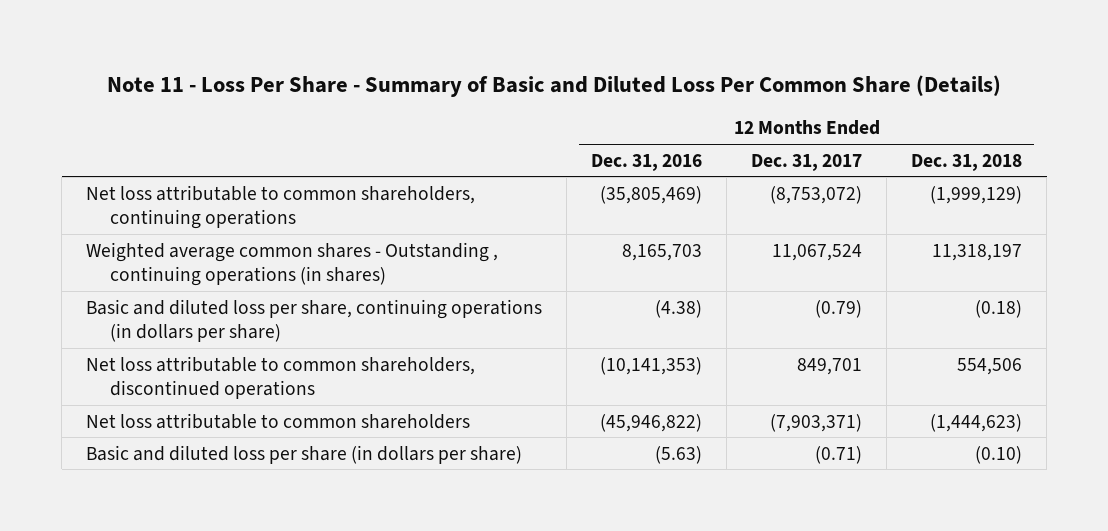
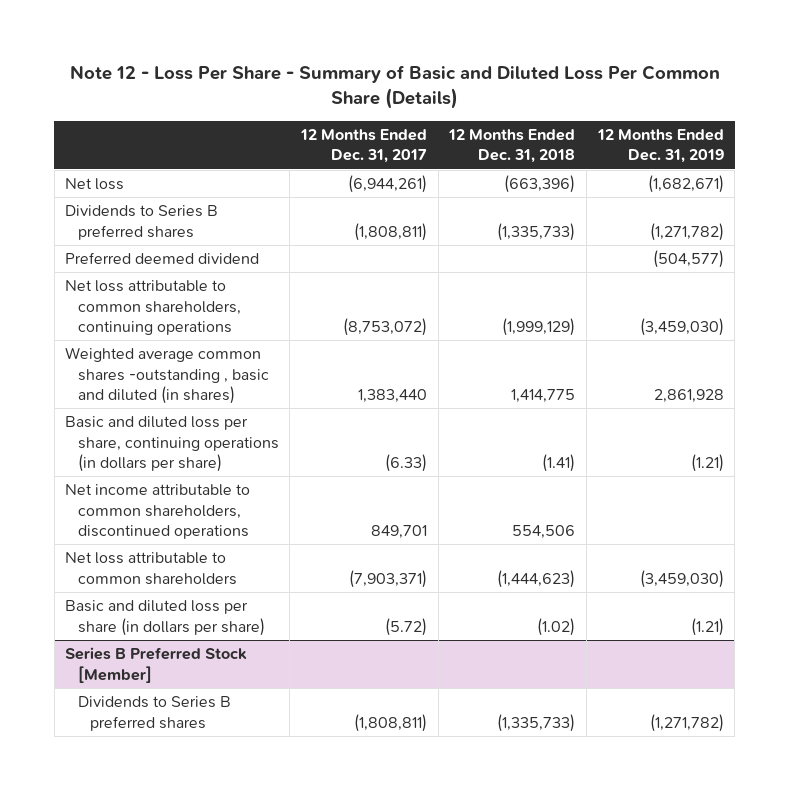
- Note 11 - Loss Per Share - Summary of Basic and Diluted Loss Per Common Share (Details)
+ Note 12 - Loss Per Share - Summary of Basic and Diluted Loss Per Common Share (Details)
- | 12 Months Ended Dec. 31, 2016 | 12 Months Ended Dec. 31, 2017 | 12 Months Ended Dec. 31, 2018
+ | 12 Months Ended Dec. 31, 2017 | 12 Months Ended Dec. 31, 2018 | 12 Months Ended Dec. 31, 2019
+ Net loss | (6,944,261) | (663,396) | (1,682,671)
+ Dividends to Series B preferred shares | (1,808,811) | (1,335,733) | (1,271,782)
+ Preferred deemed dividend | | | (504,577)
- Weighted average common shares - Outstanding , continuing operations (in shares) | 8,165,703 | 11,067,524 | 11,318,197
- Basic and diluted loss per share, continuing operations (in dollars per share) | (4.38) | (0.79) | (0.18)
- Net loss attributable to common shareholders, discontinued operations | (10,141,353) | 849,701 | 554,506
+ Weighted average common shares -outstanding , basic and diluted (in shares) | 1,383,440 | 1,414,775 | 2,861,928
+ Basic and diluted loss per share, continuing operations (in dollars per share) | (6.33) | (1.41) | (1.21)
+ Net income attributable to common shareholders, discontinued operations | 849,701 | 554,506 |
- Basic and diluted loss per share (in dollars per share) | (5.63) | (0.71) | (0.10)
+ Basic and diluted loss per share (in dollars per share) | (5.72) | (1.02) | (1.21)
+ Series B Preferred Stock [Member]
+ Dividends to Series B preferred shares | (1,808,811) | (1,335,733) | (1,271,782)

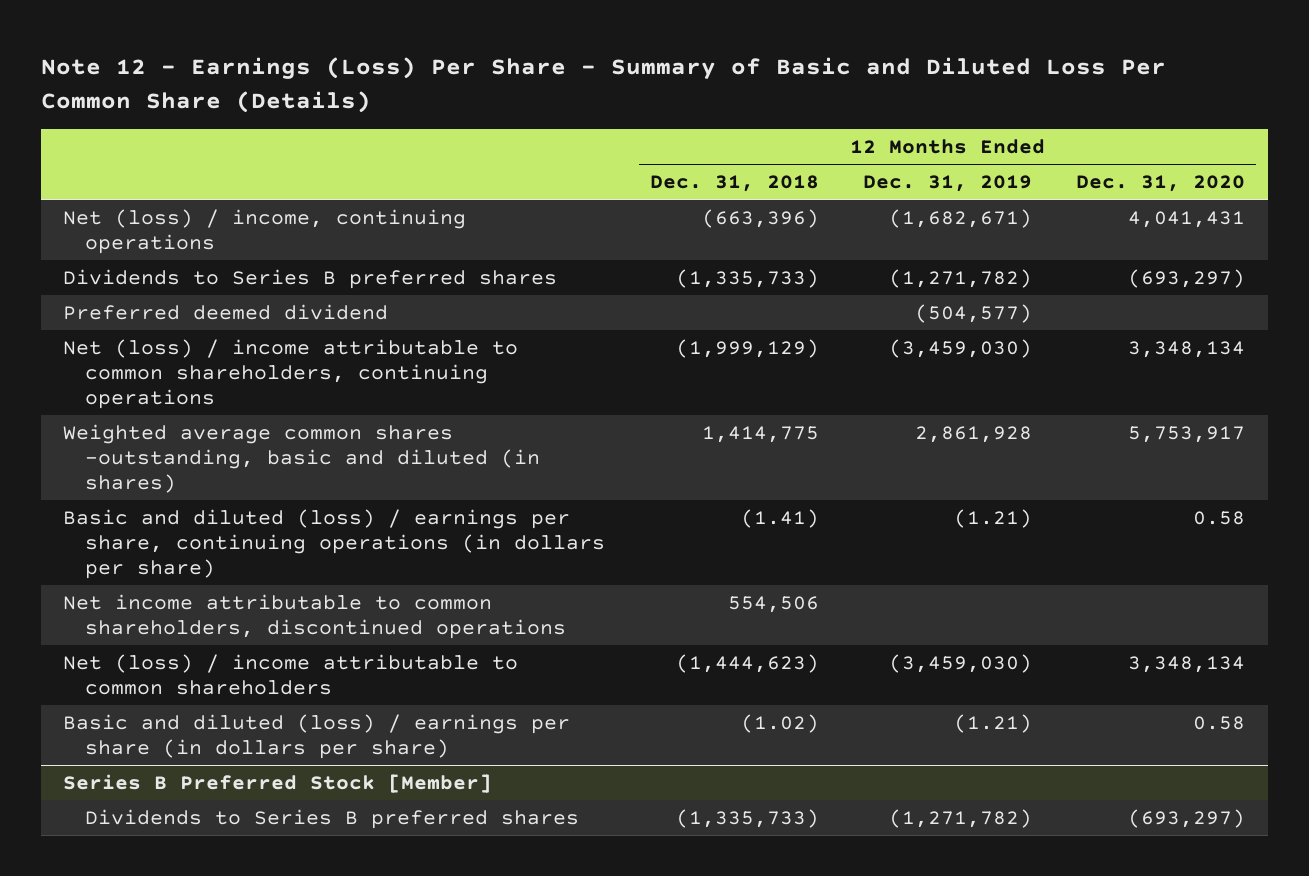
- Note 12 - Loss Per Share - Summary of Basic and Diluted Loss Per Common Share (Details)
+ Note 12 - Earnings (Loss) Per Share - Summary of Basic and Diluted Loss Per Common Share (Details)
- | 12 Months Ended Dec. 31, 2017 | 12 Months Ended Dec. 31, 2018 | 12 Months Ended Dec. 31, 2019
+ | 12 Months Ended Dec. 31, 2018 | 12 Months Ended Dec. 31, 2019 | 12 Months Ended Dec. 31, 2020
- Net loss | (6,944,261) | (663,396) | (1,682,671)
+ Net (loss) / income, continuing operations | (663,396) | (1,682,671) | 4,041,431
- Net loss attributable to common shareholders, continuing operations | (8,753,072) | (1,999,129) | (3,459,030)
- Weighted average common shares -outstanding , basic and diluted (in shares) | 1,383,440 | 1,414,775 | 2,861,928
- Basic and diluted loss per share, continuing operations (in dollars per share) | (6.33) | (1.41) | (1.21)
+ Net (loss) / income attributable to common shareholders, continuing operations | (1,999,129) | (3,459,030) | 3,348,134
+ Weighted average common shares -outstanding, basic and diluted (in shares) | 1,414,775 | 2,861,928 | 5,753,917
+ Basic and diluted (loss) / earnings per share, continuing operations (in dollars per share) | (1.41) | (1.21) | 0.58
- Net loss attributable to common shareholders | (7,903,371) | (1,444,623) | (3,459,030)
- Basic and diluted loss per share (in dollars per share) | (5.72) | (1.02) | (1.21)
+ Net (loss) / income attributable to common shareholders | (1,444,623) | (3,459,030) | 3,348,134
+ Basic and diluted (loss) / earnings per share (in dollars per share) | (1.02) | (1.21) | 0.58

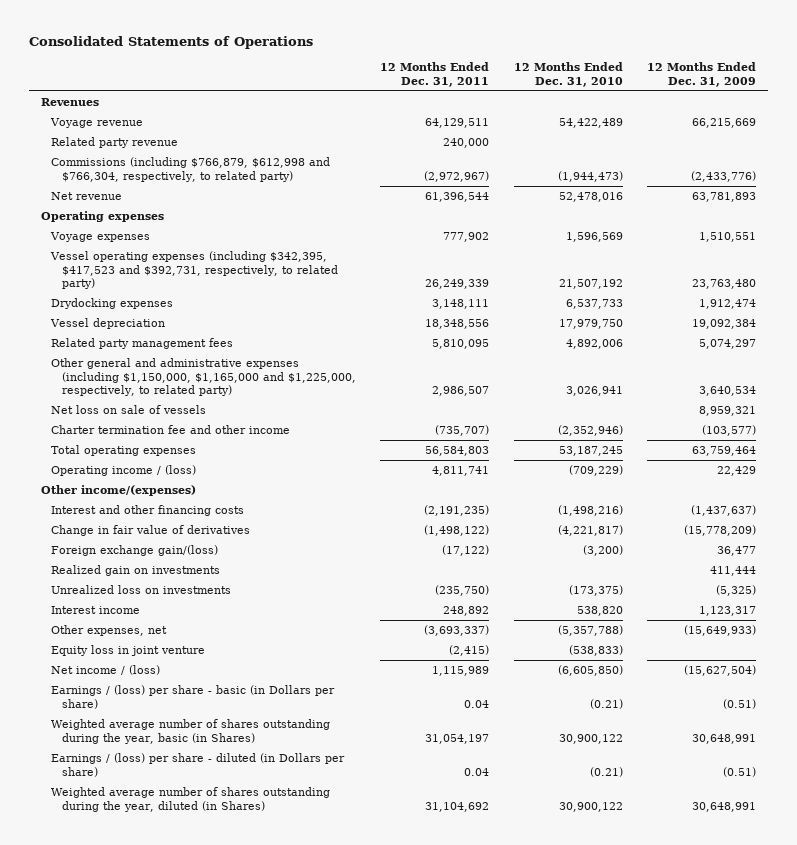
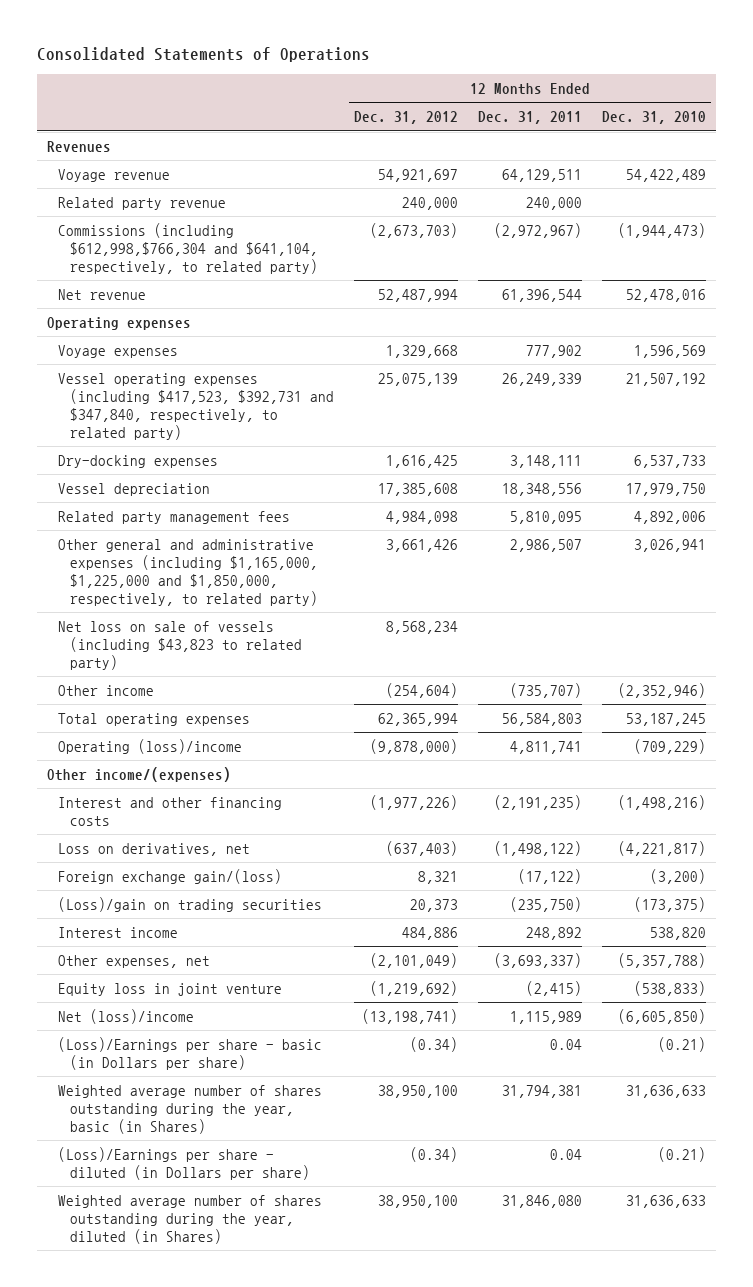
- | 12 Months Ended Dec. 31, 2011 | 12 Months Ended Dec. 31, 2010 | 12 Months Ended Dec. 31, 2009
+ | 12 Months Ended Dec. 31, 2012 | 12 Months Ended Dec. 31, 2011 | 12 Months Ended Dec. 31, 2010
- Commissions (including $766,879, $612,998 and $766,304, respectively, to related party) | (2,972,967) | (1,944,473) | (2,433,776)
+ Commissions (including $612,998,$766,304 and $641,104, respectively, to related party) | (2,673,703) | (2,972,967) | (1,944,473)
- Vessel operating expenses (including $342,395, $417,523 and $392,731, respectively, to related party) | 26,249,339 | 21,507,192 | 23,763,480
- Drydocking expenses | 3,148,111 | 6,537,733 | 1,912,474
+ Vessel operating expenses (including $417,523, $392,731 and $347,840, respectively, to related party) | 25,075,139 | 26,249,339 | 21,507,192
+ Dry-docking expenses | 1,616,425 | 3,148,111 | 6,537,733
- Other general and administrative expenses (including $1,150,000, $1,165,000 and $1,225,000, respectively, to related party) | 2,986,507 | 3,026,941 | 3,640,534
- Net loss on sale of vessels | | | 8,959,321
- Charter termination fee and other income | (735,707) | (2,352,946) | (103,577)
+ Other general and administrative expenses (including $1,165,000, $1,225,000 and $1,850,000, respectively, to related party) | 3,661,426 | 2,986,507 | 3,026,941
+ Net loss on sale of vessels (including $43,823 to related party) | 8,568,234 | |
+ Other income | (254,604) | (735,707) | (2,352,946)
- Operating income / (loss) | 4,811,741 | (709,229) | 22,429
+ Operating (loss)/income | (9,878,000) | 4,811,741 | (709,229)
- Change in fair value of derivatives | (1,498,122) | (4,221,817) | (15,778,209)
+ Loss on derivatives, net | (637,403) | (1,498,122) | (4,221,817)
- Realized gain on investments | | | 411,444
- Unrealized loss on investments | (235,750) | (173,375) | (5,325)
+ (Loss)/gain on trading securities | 20,373 | (235,750) | (173,375)
- Net income / (loss) | 1,115,989 | (6,605,850) | (15,627,504)
- Earnings / (loss) per share - basic (in Dollars per share) | 0.04 | (0.21) | (0.51)
- Weighted average number of shares outstanding during the year, basic (in Shares) | 31,054,197 | 30,900,122 | 30,648,991
- Earnings / (loss) per share - diluted (in Dollars per share) | 0.04 | (0.21) | (0.51)
- Weighted average number of shares outstanding during the year, diluted (in Shares) | 31,104,692 | 30,900,122 | 30,648,991
+ Net (loss)/income | (13,198,741) | 1,115,989 | (6,605,850)
+ (Loss)/Earnings per share - basic (in Dollars per share) | (0.34) | 0.04 | (0.21)
+ Weighted average number of shares outstanding during the year, basic (in Shares) | 38,950,100 | 31,794,381 | 31,636,633
+ (Loss)/Earnings per share - diluted (in Dollars per share) | (0.34) | 0.04 | (0.21)
+ Weighted average number of shares outstanding during the year, diluted (in Shares) | 38,950,100 | 31,846,080 | 31,636,633

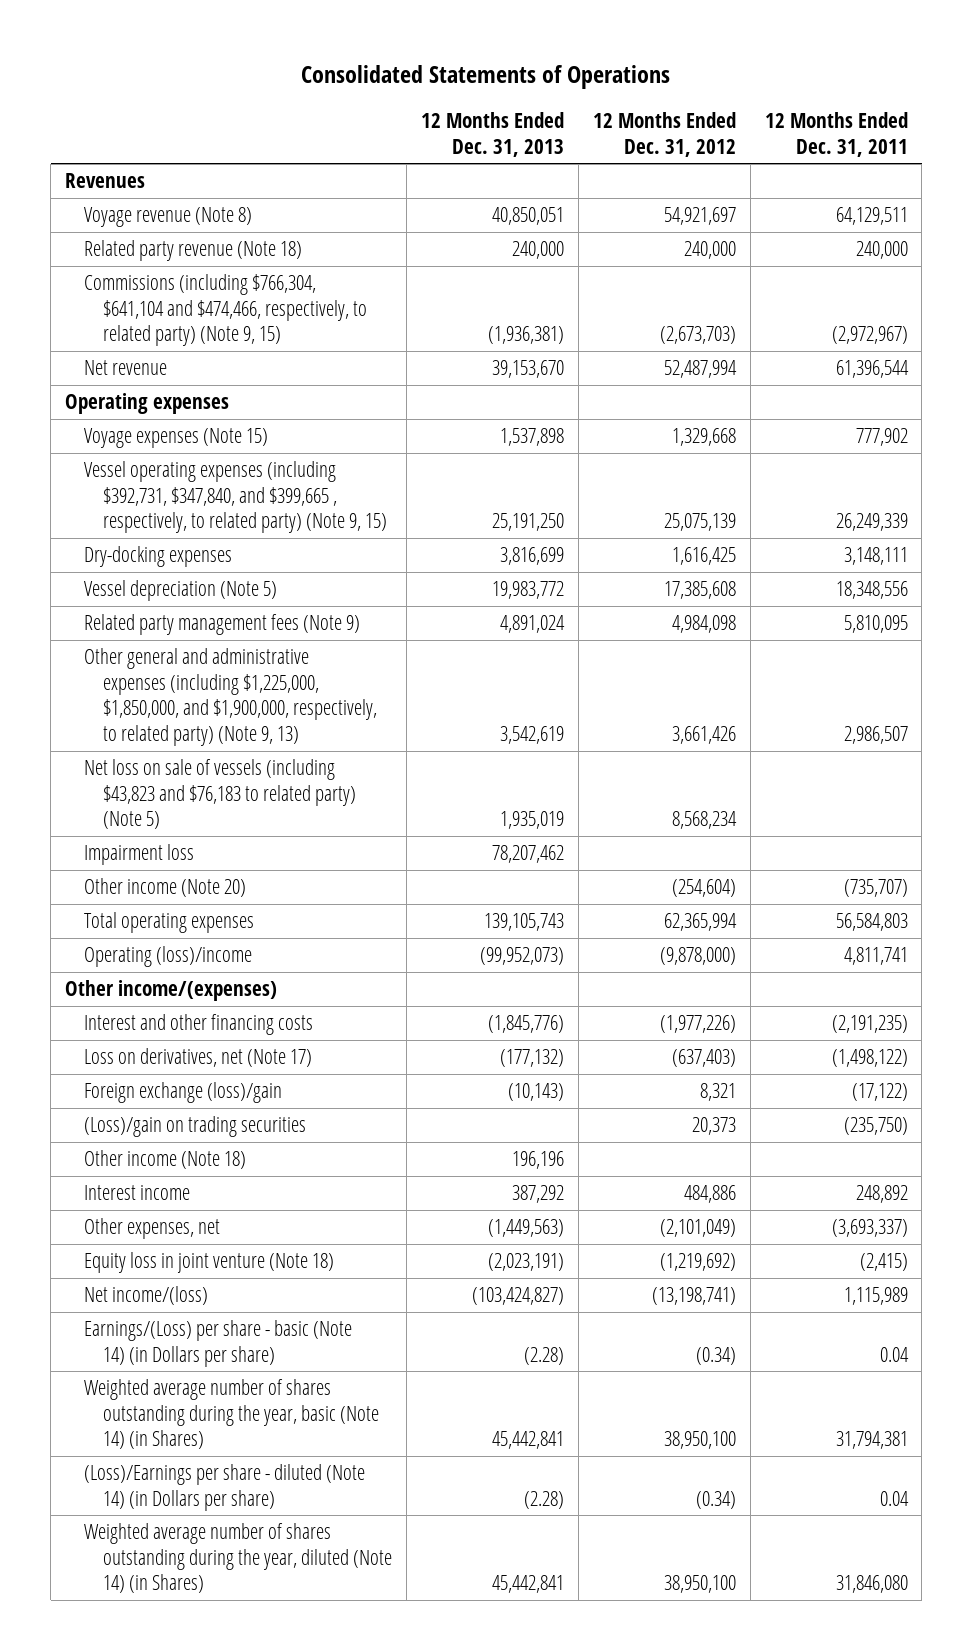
- | 12 Months Ended Dec. 31, 2012 | 12 Months Ended Dec. 31, 2011 | 12 Months Ended Dec. 31, 2010
+ | 12 Months Ended Dec. 31, 2013 | 12 Months Ended Dec. 31, 2012 | 12 Months Ended Dec. 31, 2011
- Voyage revenue | 54,921,697 | 64,129,511 | 54,422,489
- Related party revenue | 240,000 | 240,000 |
- Commissions (including $612,998,$766,304 and $641,104, respectively, to related party) | (2,673,703) | (2,972,967) | (1,944,473)
+ Voyage revenue (Note 8) | 40,850,051 | 54,921,697 | 64,129,511
+ Related party revenue (Note 18) | 240,000 | 240,000 | 240,000
+ Commissions (including $766,304, $641,104 and $474,466, respectively, to related party) (Note 9, 15) | (1,936,381) | (2,673,703) | (2,972,967)
- Voyage expenses | 1,329,668 | 777,902 | 1,596,569
- Vessel operating expenses (including $417,523, $392,731 and $347,840, respectively, to related party) | 25,075,139 | 26,249,339 | 21,507,192
+ Voyage expenses (Note 15) | 1,537,898 | 1,329,668 | 777,902
+ Vessel operating expenses (including $392,731, $347,840, and $399,665 , respectively, to related party) (Note 9, 15) | 25,191,250 | 25,075,139 | 26,249,339
- Vessel depreciation | 17,385,608 | 18,348,556 | 17,979,750
- Related party management fees | 4,984,098 | 5,810,095 | 4,892,006
- Other general and administrative expenses (including $1,165,000, $1,225,000 and $1,850,000, respectively, to related party) | 3,661,426 | 2,986,507 | 3,026,941
- Net loss on sale of vessels (including $43,823 to related party) | 8,568,234 | |
- Other income | (254,604) | (735,707) | (2,352,946)
+ Vessel depreciation (Note 5) | 19,983,772 | 17,385,608 | 18,348,556
+ Related party management fees (Note 9) | 4,891,024 | 4,984,098 | 5,810,095
+ Other general and administrative expenses (including $1,225,000, $1,850,000, and $1,900,000, respectively, to related party) (Note 9, 13) | 3,542,619 | 3,661,426 | 2,986,507
+ Net loss on sale of vessels (including $43,823 and $76,183 to related party) (Note 5) | 1,935,019 | 8,568,234 |
+ Impairment loss | 78,207,462 | |
+ Other income (Note 20) | | (254,604) | (735,707)
- Loss on derivatives, net | (637,403) | (1,498,122) | (4,221,817)
- Foreign exchange gain/(loss) | 8,321 | (17,122) | (3,200)
+ Loss on derivatives, net (Note 17) | (177,132) | (637,403) | (1,498,122)
+ Foreign exchange (loss)/gain | (10,143) | 8,321 | (17,122)
+ Other income (Note 18) | 196,196 | |
- Equity loss in joint venture | (1,219,692) | (2,415) | (538,833)
- Net (loss)/income | (13,198,741) | 1,115,989 | (6,605,850)
- (Loss)/Earnings per share - basic (in Dollars per share) | (0.34) | 0.04 | (0.21)
- Weighted average number of shares outstanding during the year, basic (in Shares) | 38,950,100 | 31,794,381 | 31,636,633
- (Loss)/Earnings per share - diluted (in Dollars per share) | (0.34) | 0.04 | (0.21)
- Weighted average number of shares outstanding during the year, diluted (in Shares) | 38,950,100 | 31,846,080 | 31,636,633
+ Equity loss in joint venture (Note 18) | (2,023,191) | (1,219,692) | (2,415)
+ Net income/(loss) | (103,424,827) | (13,198,741) | 1,115,989
+ Earnings/(Loss) per share - basic (Note 14) (in Dollars per share) | (2.28) | (0.34) | 0.04
+ Weighted average number of shares outstanding during the year, basic (Note 14) (in Shares) | 45,442,841 | 38,950,100 | 31,794,381
+ (Loss)/Earnings per share - diluted (Note 14) (in Dollars per share) | (2.28) | (0.34) | 0.04
+ Weighted average number of shares outstanding during the year, diluted (Note 14) (in Shares) | 45,442,841 | 38,950,100 | 31,846,080

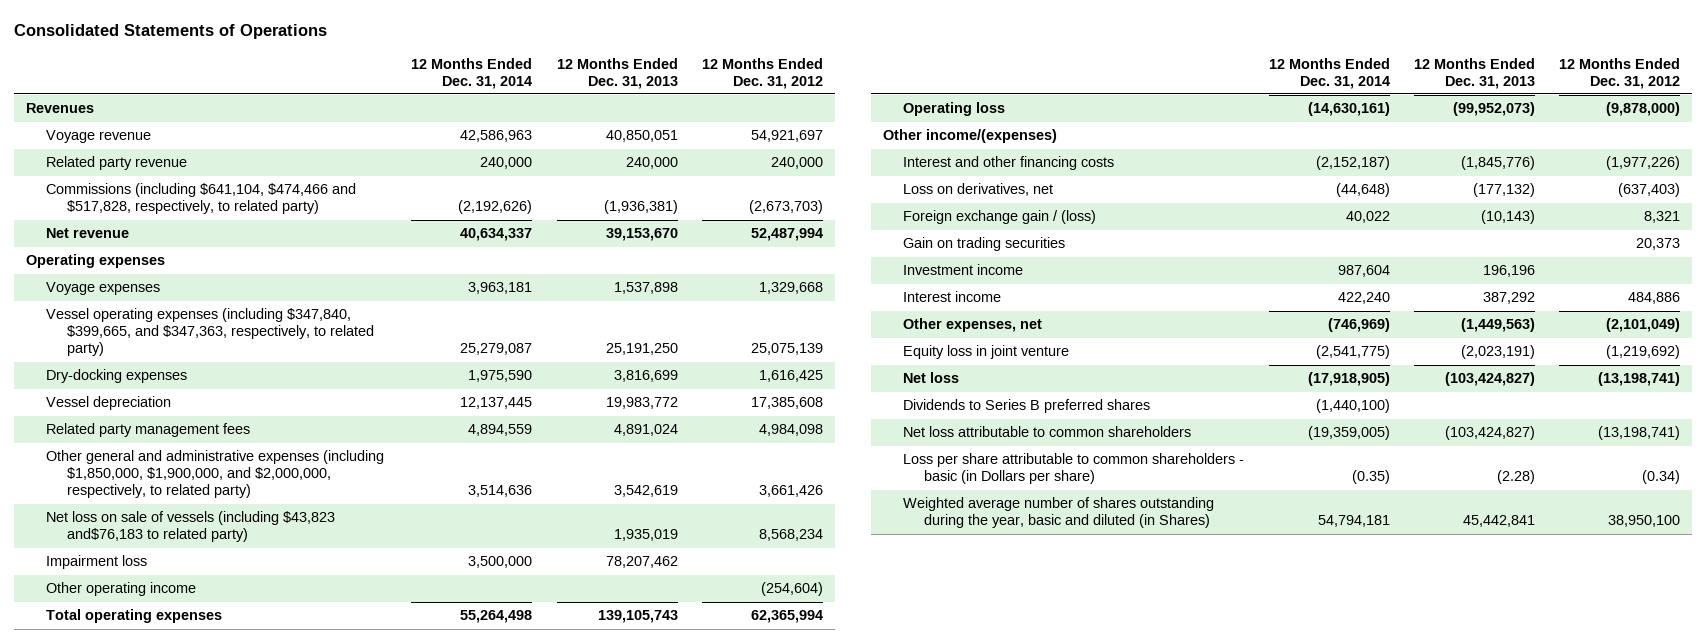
- | 12 Months Ended Dec. 31, 2013 | 12 Months Ended Dec. 31, 2012 | 12 Months Ended Dec. 31, 2011
+ | 12 Months Ended Dec. 31, 2014 | 12 Months Ended Dec. 31, 2013 | 12 Months Ended Dec. 31, 2012
- Voyage revenue (Note 8) | 40,850,051 | 54,921,697 | 64,129,511
- Related party revenue (Note 18) | 240,000 | 240,000 | 240,000
- Commissions (including $766,304, $641,104 and $474,466, respectively, to related party) (Note 9, 15) | (1,936,381) | (2,673,703) | (2,972,967)
+ Voyage revenue | 42,586,963 | 40,850,051 | 54,921,697
+ Related party revenue | 240,000 | 240,000 | 240,000
+ Commissions (including $641,104, $474,466 and $517,828, respectively, to related party) | (2,192,626) | (1,936,381) | (2,673,703)
- Voyage expenses (Note 15) | 1,537,898 | 1,329,668 | 777,902
- Vessel operating expenses (including $392,731, $347,840, and $399,665 , respectively, to related party) (Note 9, 15) | 25,191,250 | 25,075,139 | 26,249,339
+ Voyage expenses | 3,963,181 | 1,537,898 | 1,329,668
+ Vessel operating expenses (including $347,840, $399,665, and $347,363, respectively, to related party) | 25,279,087 | 25,191,250 | 25,075,139
- Vessel depreciation (Note 5) | 19,983,772 | 17,385,608 | 18,348,556
- Related party management fees (Note 9) | 4,891,024 | 4,984,098 | 5,810,095
- Other general and administrative expenses (including $1,225,000, $1,850,000, and $1,900,000, respectively, to related party) (Note 9, 13) | 3,542,619 | 3,661,426 | 2,986,507
- Net loss on sale of vessels (including $43,823 and $76,183 to related party) (Note 5) | 1,935,019 | 8,568,234 |
+ Vessel depreciation | 12,137,445 | 19,983,772 | 17,385,608
+ Related party management fees | 4,894,559 | 4,891,024 | 4,984,098
+ Other general and administrative expenses (including $1,850,000, $1,900,000, and $2,000,000, respectively, to related party) | 3,514,636 | 3,542,619 | 3,661,426
+ Net loss on sale of vessels (including $43,823 and$76,183 to related party) | | 1,935,019 | 8,568,234
- Other income (Note 20) | | (254,604) | (735,707)
+ Other operating income | | | (254,604)
- Operating (loss)/income | (99,952,073) | (9,878,000) | 4,811,741
+ Operating loss | (14,630,161) | (99,952,073) | (9,878,000)
- Loss on derivatives, net (Note 17) | (177,132) | (637,403) | (1,498,122)
- Foreign exchange (loss)/gain | (10,143) | 8,321 | (17,122)
- (Loss)/gain on trading securities | | 20,373 | (235,750)
- Other income (Note 18) | 196,196 | |
+ Loss on derivatives, net | (44,648) | (177,132) | (637,403)
+ Foreign exchange gain / (loss) | 40,022 | (10,143) | 8,321
+ Gain on trading securities | | | 20,373
+ Investment income | 987,604 | 196,196 |
- Equity loss in joint venture (Note 18) | (2,023,191) | (1,219,692) | (2,415)
- Net income/(loss) | (103,424,827) | (13,198,741) | 1,115,989
- Earnings/(Loss) per share - basic (Note 14) (in Dollars per share) | (2.28) | (0.34) | 0.04
- Weighted average number of shares outstanding during the year, basic (Note 14) (in Shares) | 45,442,841 | 38,950,100 | 31,794,381
- (Loss)/Earnings per share - diluted (Note 14) (in Dollars per share) | (2.28) | (0.34) | 0.04
- Weighted average number of shares outstanding during the year, diluted (Note 14) (in Shares) | 45,442,841 | 38,950,100 | 31,846,080
+ Equity loss in joint venture | (2,541,775) | (2,023,191) | (1,219,692)
+ Net loss | (17,918,905) | (103,424,827) | (13,198,741)
+ Dividends to Series B preferred shares | (1,440,100) | |
+ Net loss attributable to common shareholders | (19,359,005) | (103,424,827) | (13,198,741)
+ Loss per share attributable to common shareholders - basic (in Dollars per share) | (0.35) | (2.28) | (0.34)
+ Weighted average number of shares outstanding during the year, basic and diluted (in Shares) | 54,794,181 | 45,442,841 | 38,950,100

